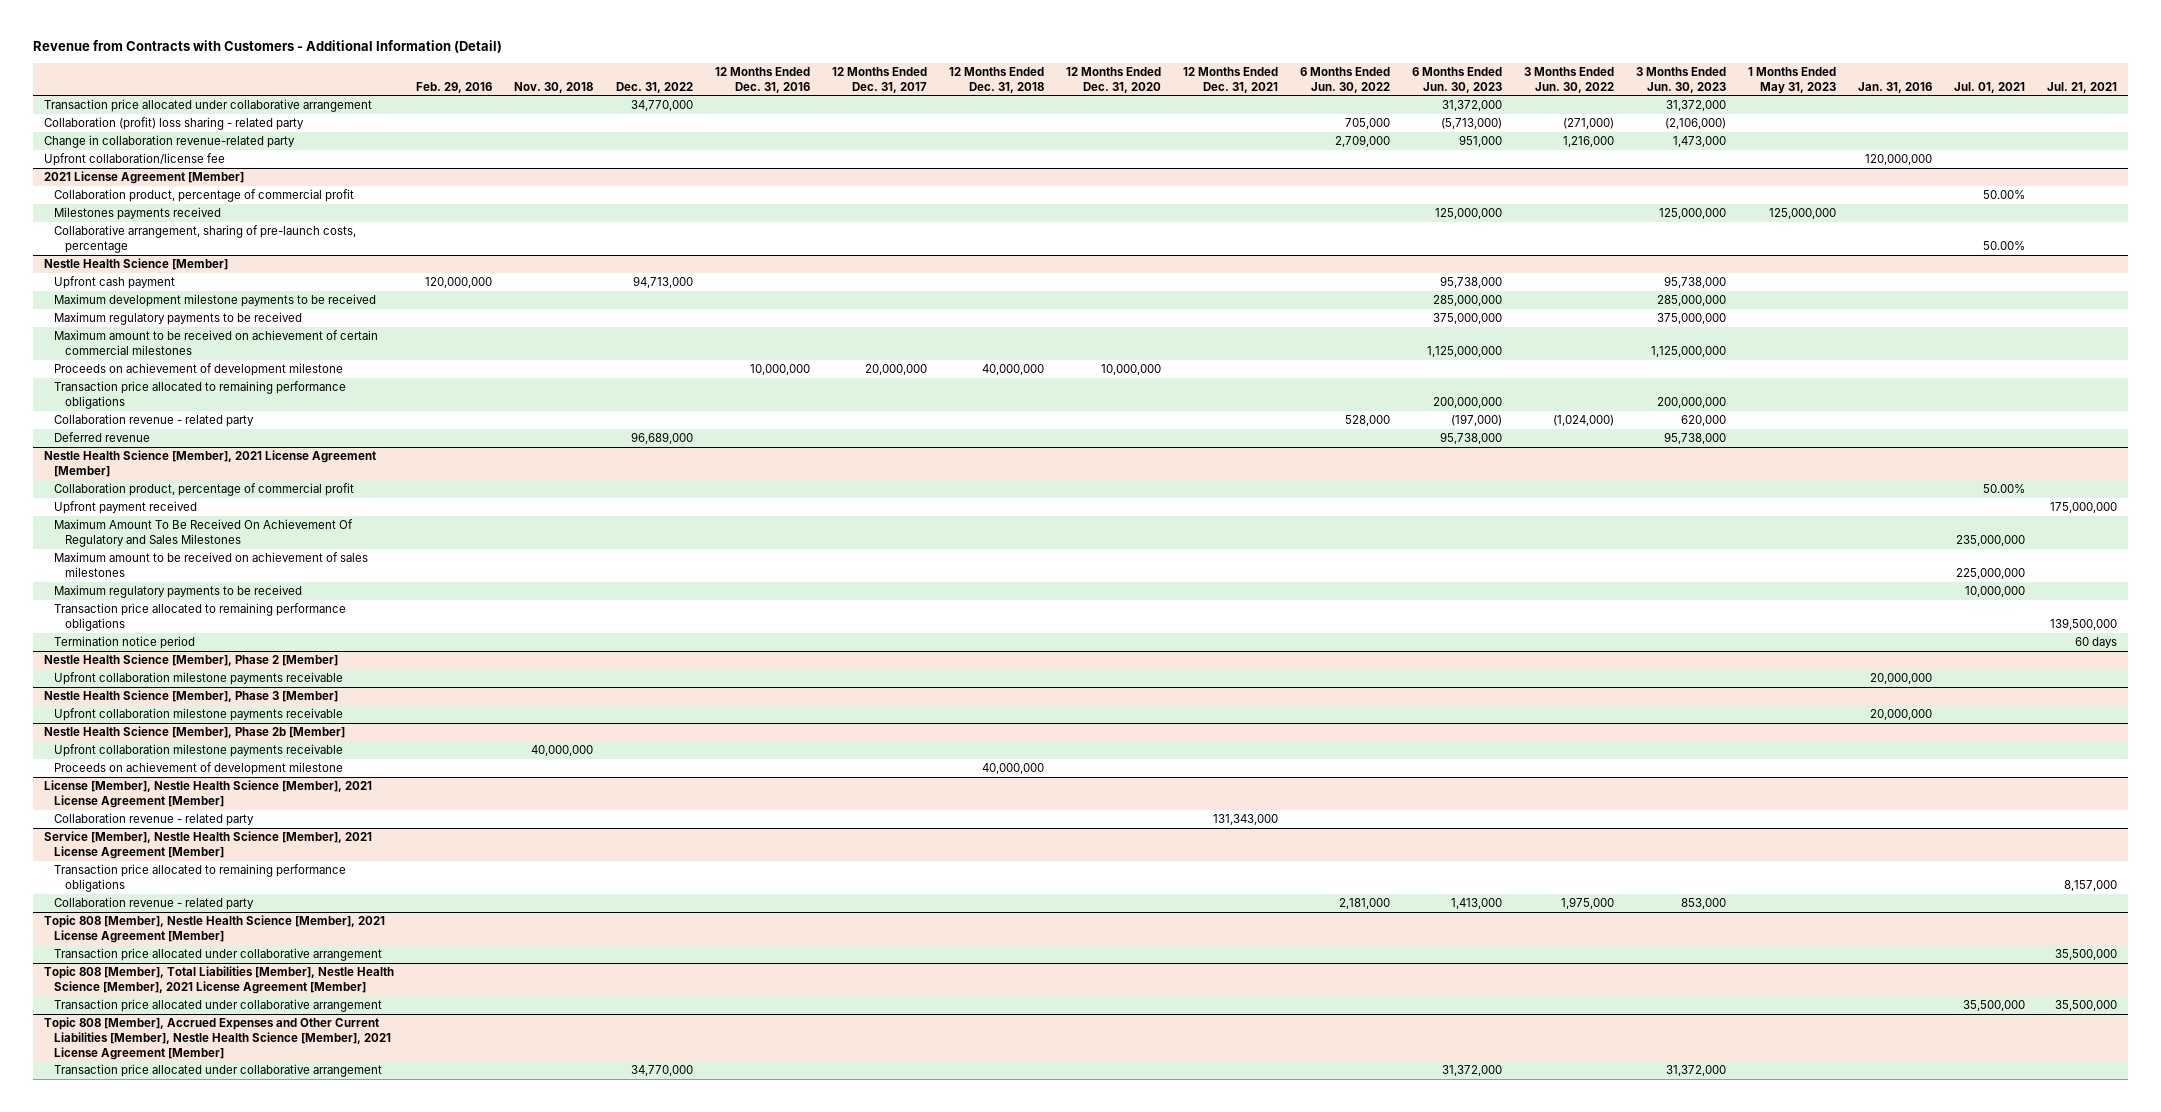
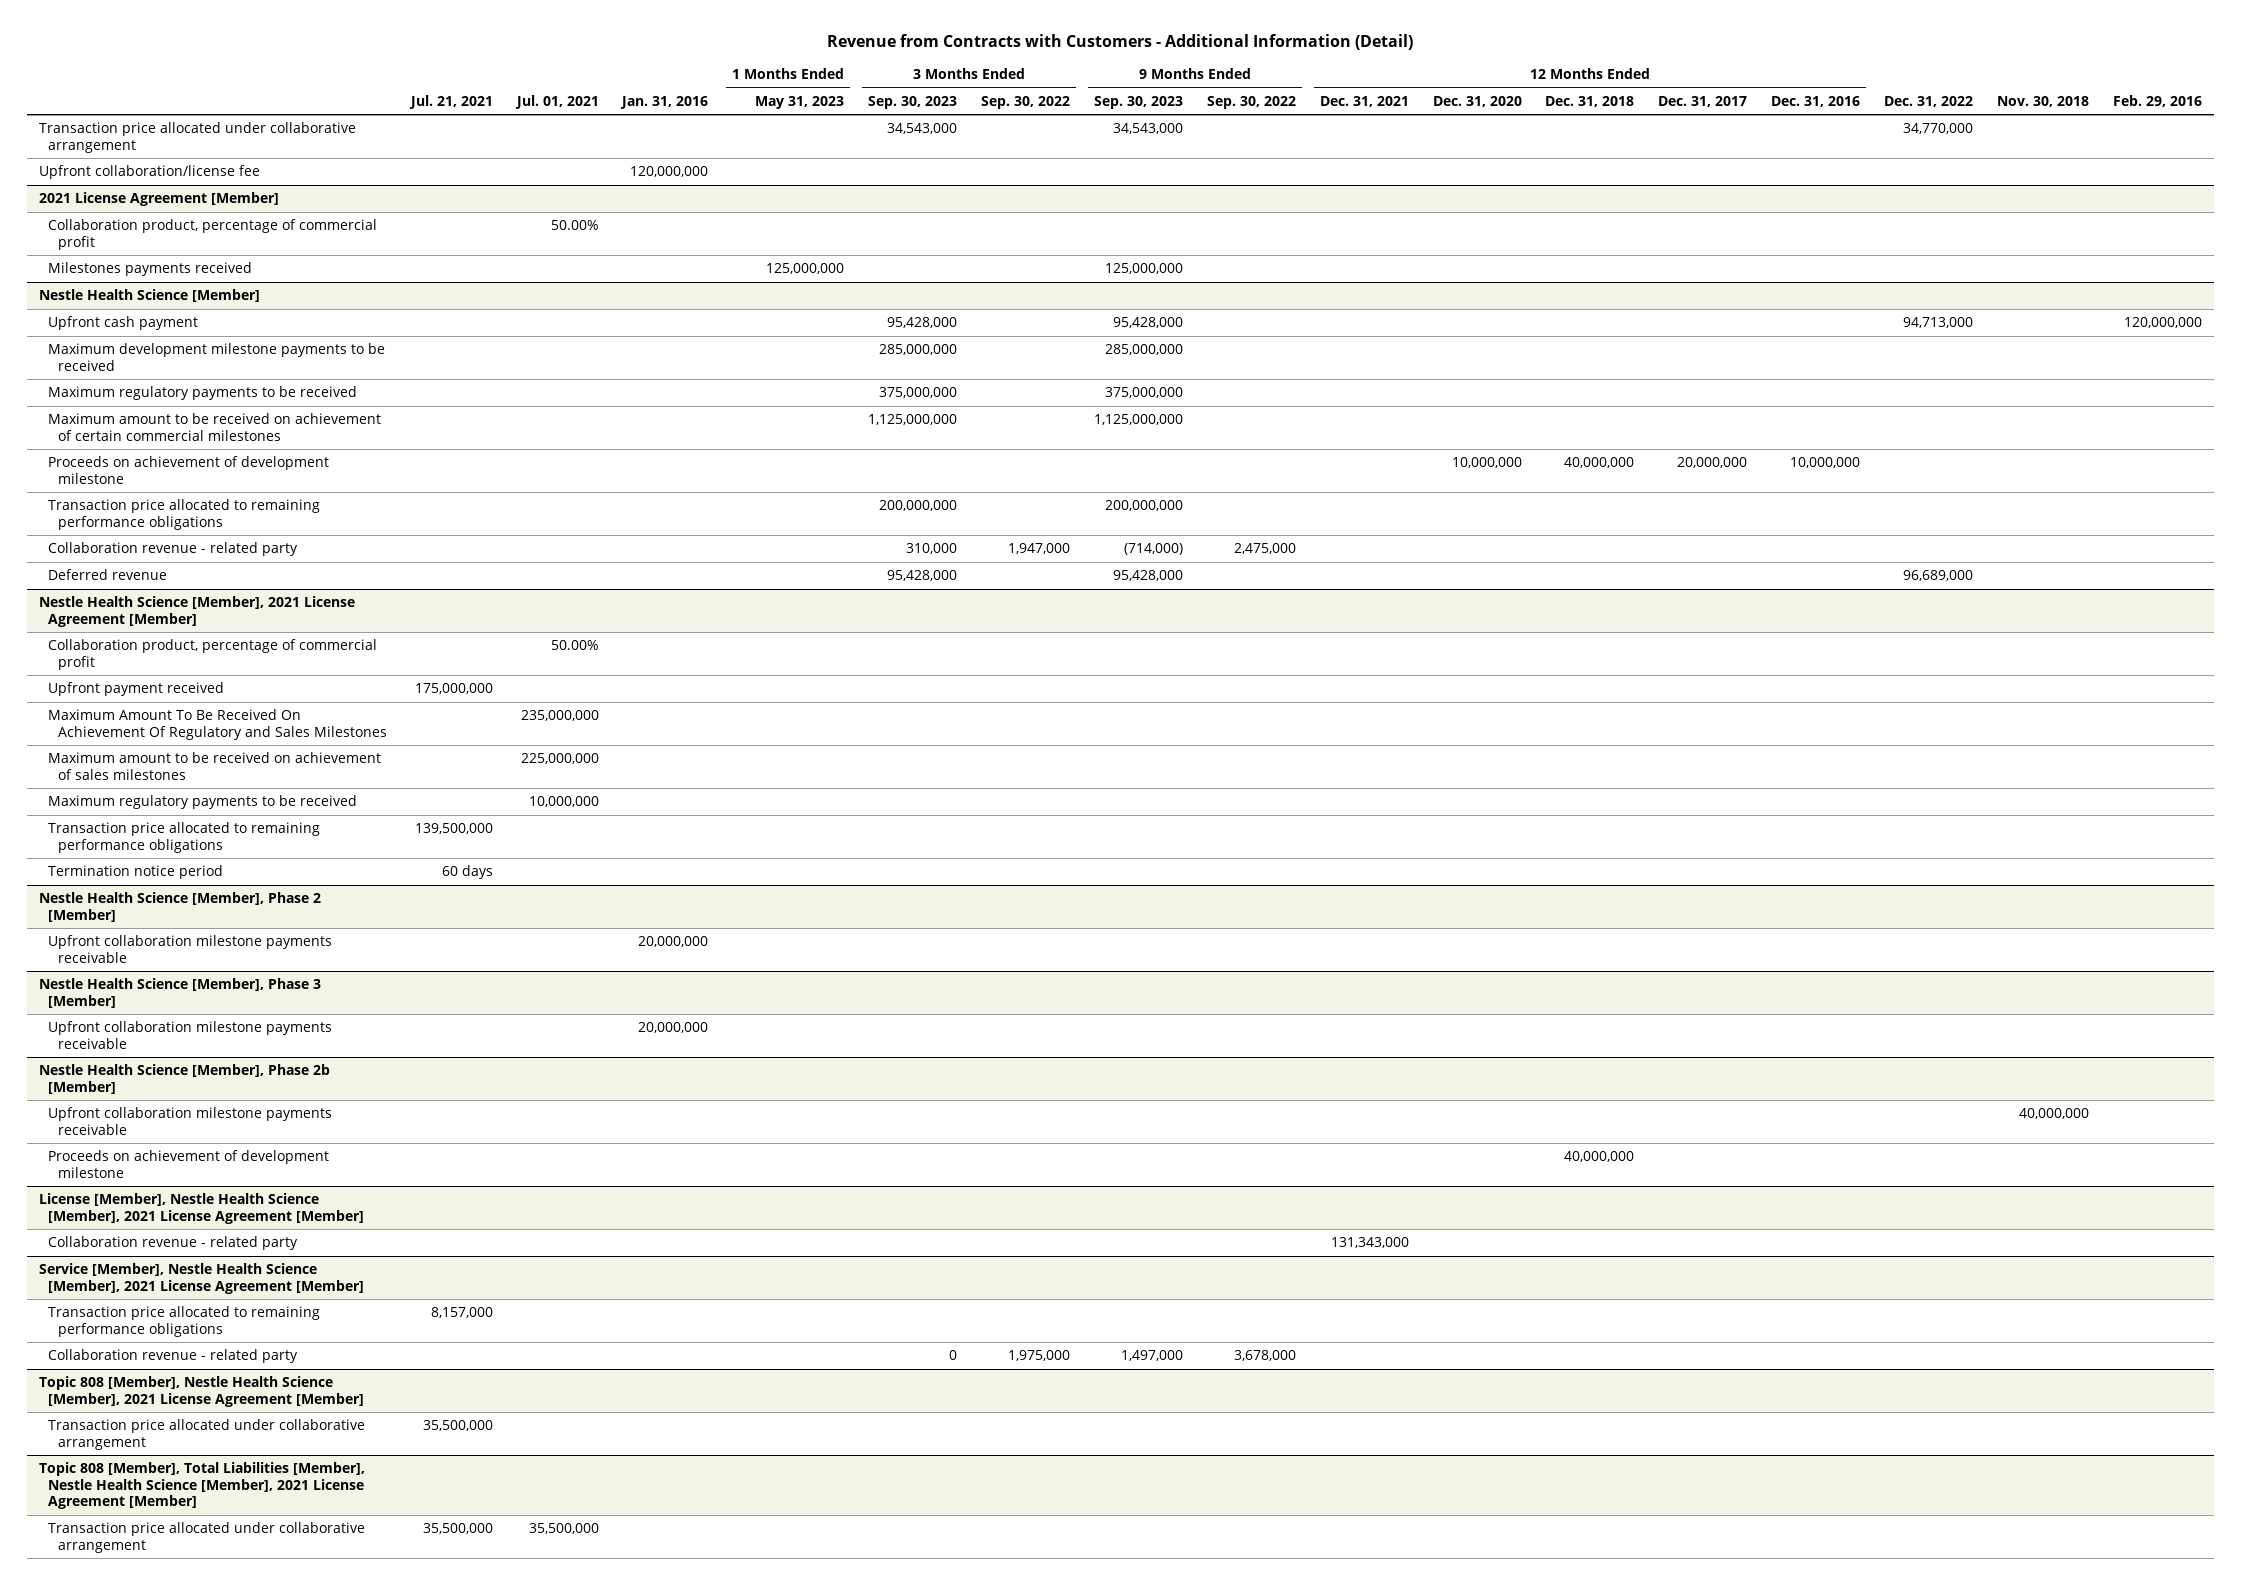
- | Feb. 29, 2016 | Nov. 30, 2018 | Dec. 31, 2022 | 12 Months Ended Dec. 31, 2016 | 12 Months Ended Dec. 31, 2017 | 12 Months Ended Dec. 31, 2018 | 12 Months Ended Dec. 31, 2020 | 12 Months Ended Dec. 31, 2021 | 6 Months Ended Jun. 30, 2022 | 6 Months Ended Jun. 30, 2023 | 3 Months Ended Jun. 30, 2022 | 3 Months Ended Jun. 30, 2023 | 1 Months Ended May 31, 2023 | Jan. 31, 2016 | Jul. 01, 2021 | Jul. 21, 2021
+ | Jul. 21, 2021 | Jul. 01, 2021 | Jan. 31, 2016 | 1 Months Ended May 31, 2023 | 3 Months Ended Sep. 30, 2023 | 3 Months Ended Sep. 30, 2022 | 9 Months Ended Sep. 30, 2023 | 9 Months Ended Sep. 30, 2022 | 12 Months Ended Dec. 31, 2021 | 12 Months Ended Dec. 31, 2020 | 12 Months Ended Dec. 31, 2018 | 12 Months Ended Dec. 31, 2017 | 12 Months Ended Dec. 31, 2016 | Dec. 31, 2022 | Nov. 30, 2018 | Feb. 29, 2016
- Collaboration (profit) loss sharing - related party | | | | | | | | | 705,000 | (5,713,000) | (271,000) | (2,106,000) | | | |
- Change in collaboration revenue-related party | | | | | | | | | 2,709,000 | 951,000 | 1,216,000 | 1,473,000 | | | |
@ 2021 License Agreement [Member]
- Collaborative arrangement, sharing of pre-launch costs, percentage | | | | | | | | | | | | | | | 50.00% |
- Topic 808 [Member], Accrued Expenses and Other Current Liabilities [Member], Nestle Health Science [Member], 2021 License Agreement [Member]
- Transaction price allocated under collaborative arrangement | | | 34,770,000 | | | | | | | 31,372,000 | | 31,372,000 | | | |

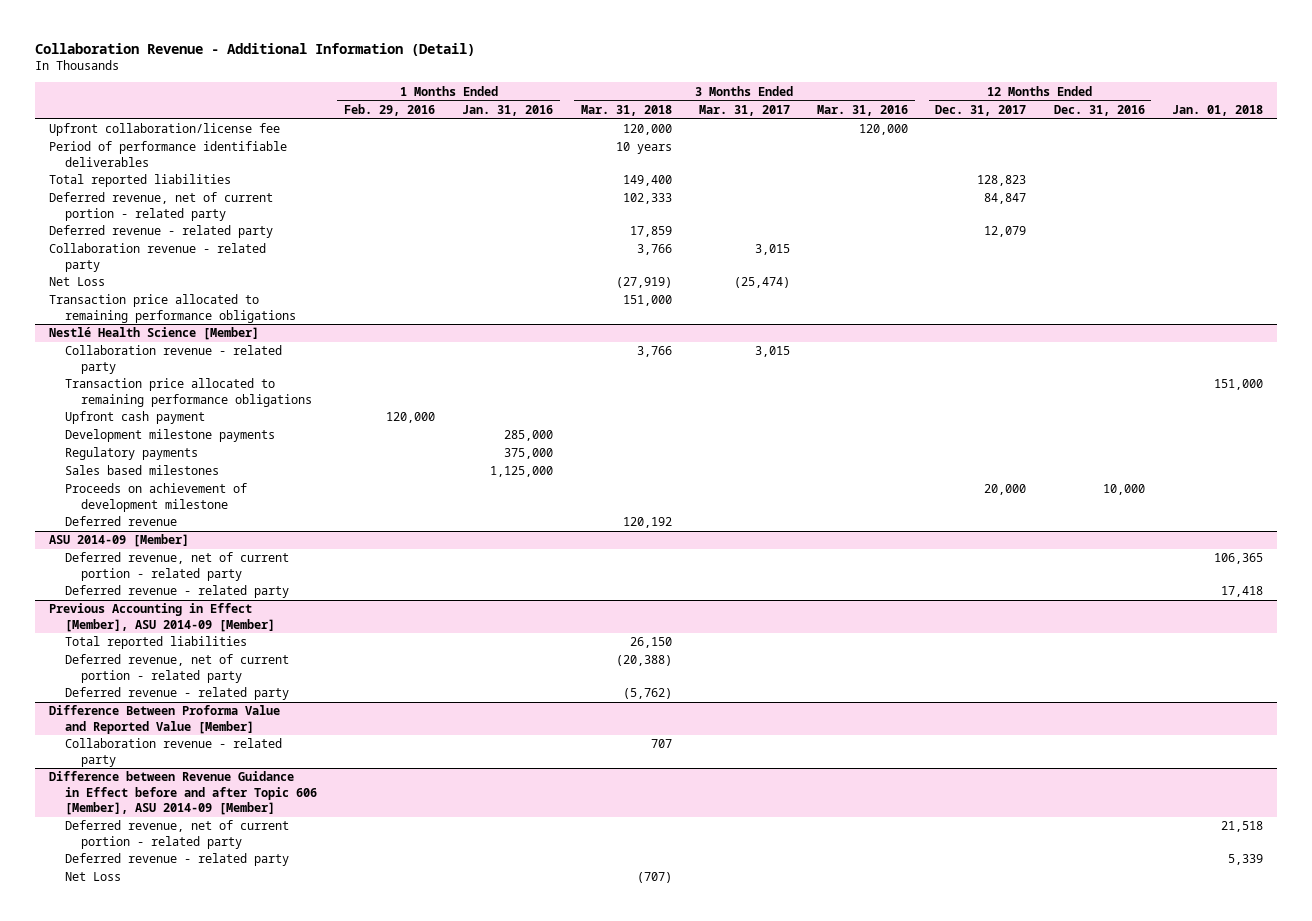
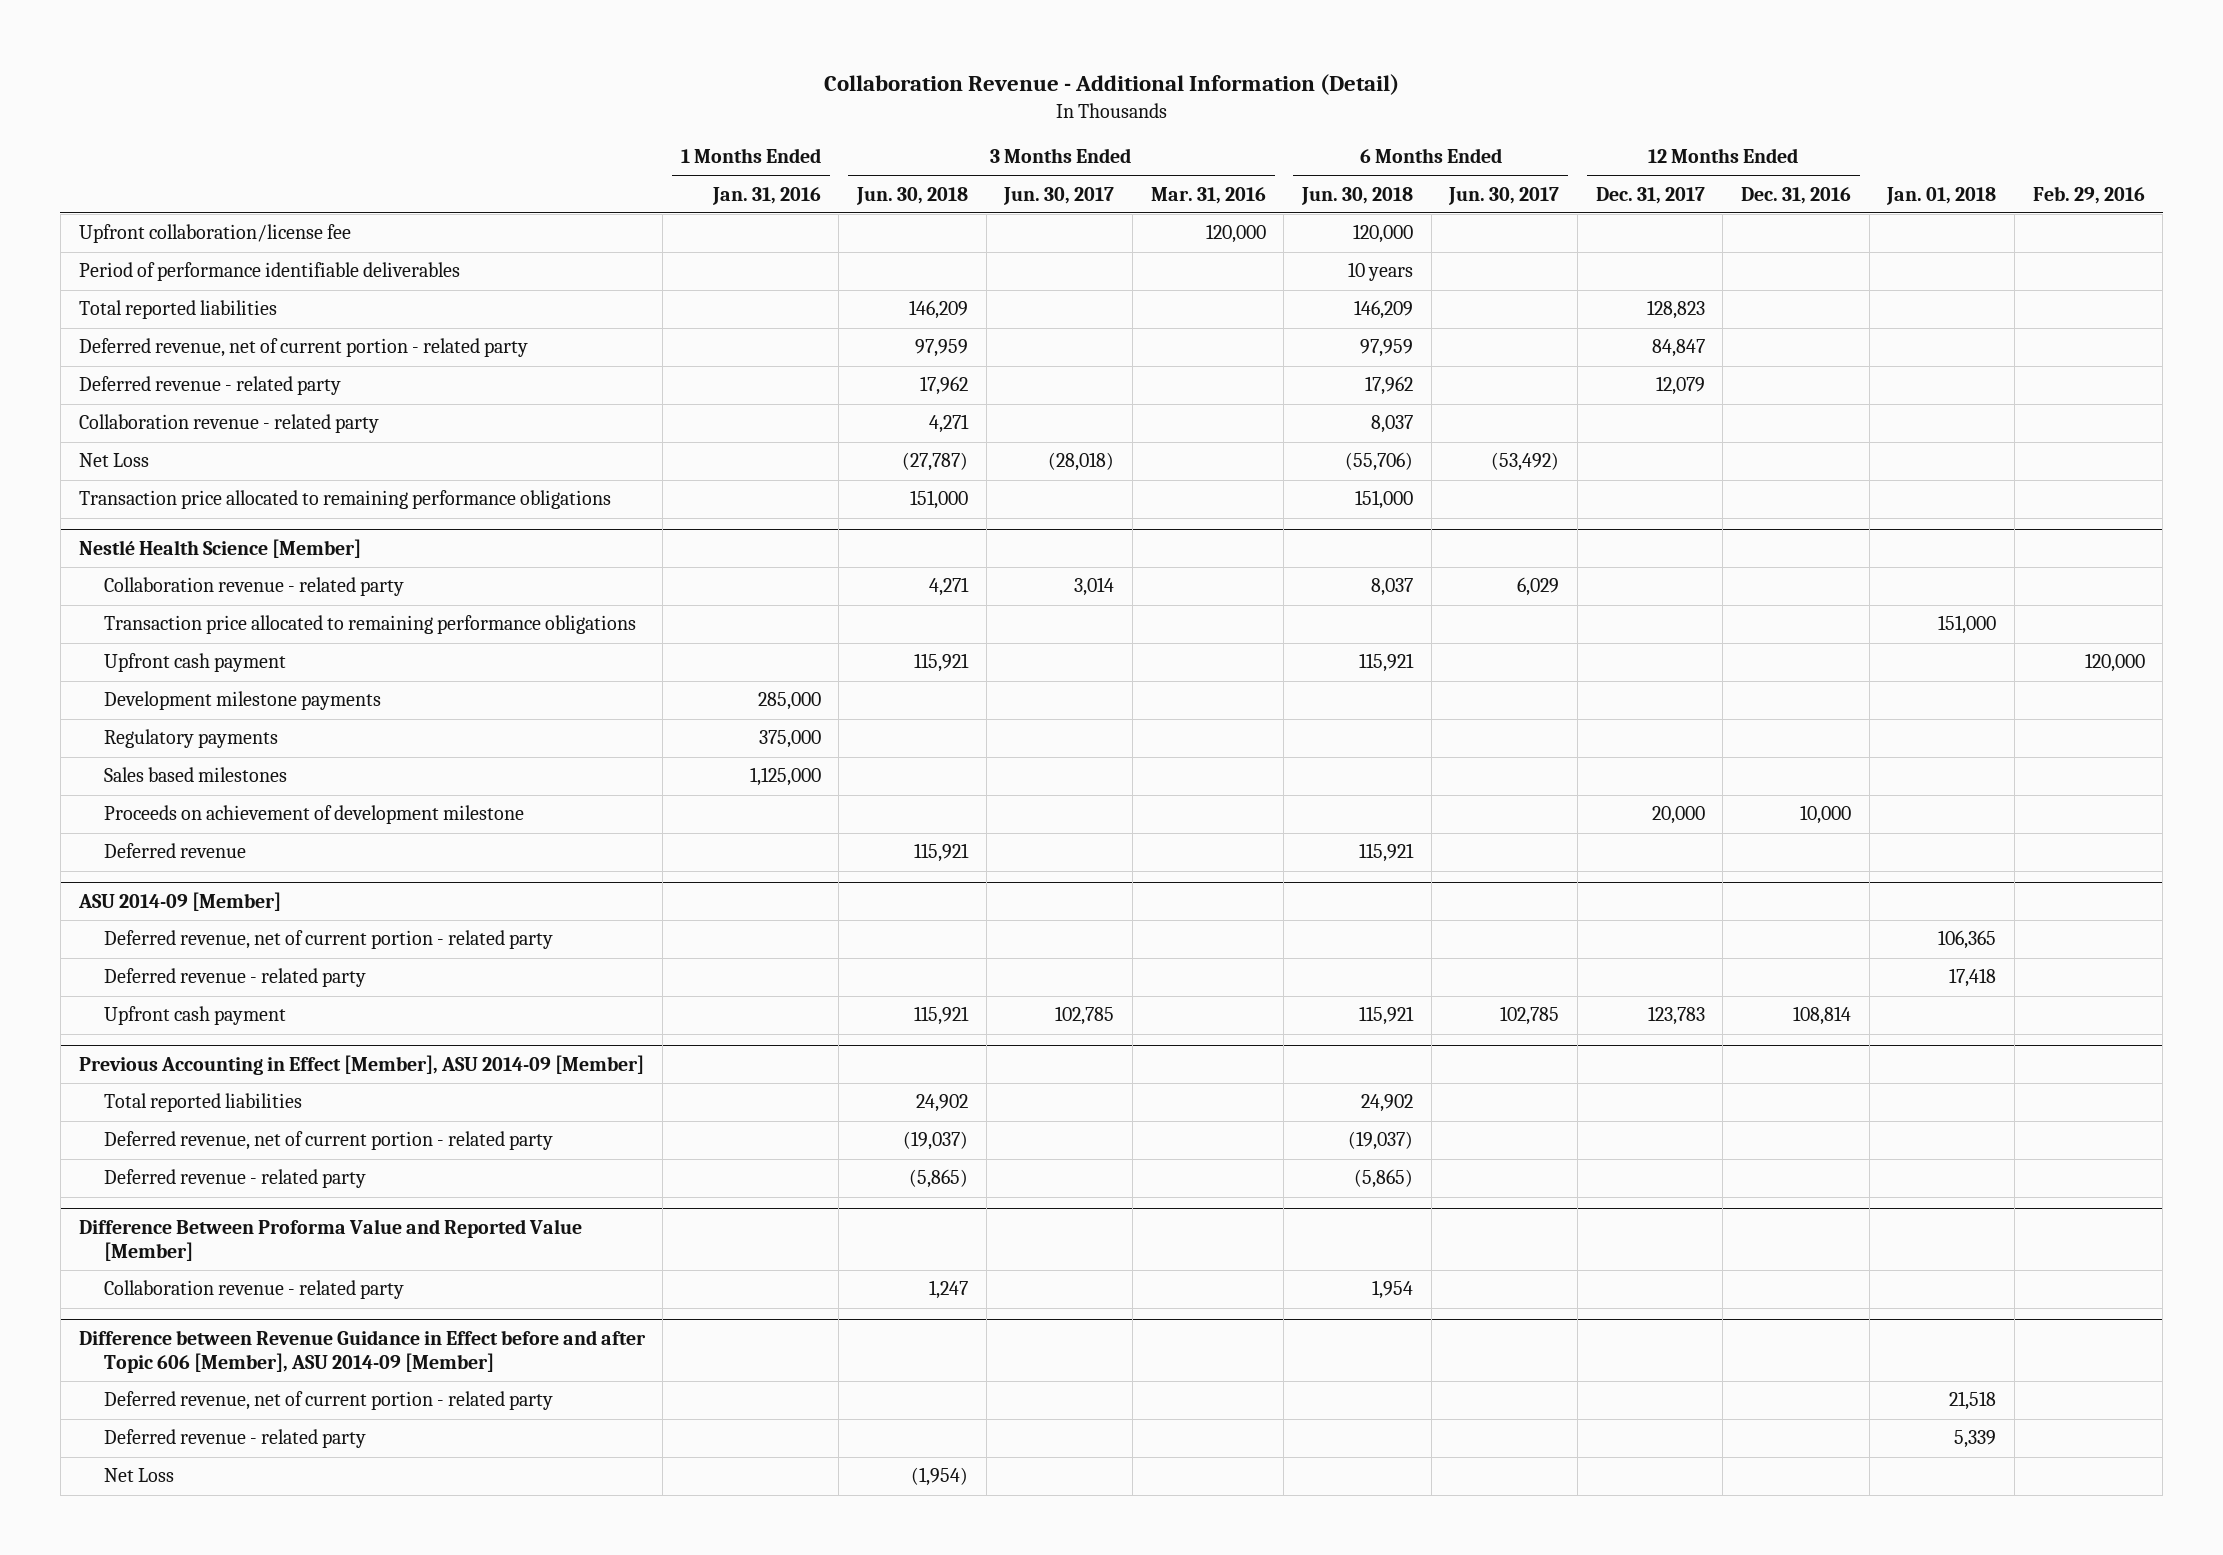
- | 1 Months Ended Feb. 29, 2016 | 1 Months Ended Jan. 31, 2016 | 3 Months Ended Mar. 31, 2018 | 3 Months Ended Mar. 31, 2017 | 3 Months Ended Mar. 31, 2016 | 12 Months Ended Dec. 31, 2017 | 12 Months Ended Dec. 31, 2016 | Jan. 01, 2018
+ | 1 Months Ended Jan. 31, 2016 | 3 Months Ended Jun. 30, 2018 | 3 Months Ended Jun. 30, 2017 | 3 Months Ended Mar. 31, 2016 | 6 Months Ended Jun. 30, 2018 | 6 Months Ended Jun. 30, 2017 | 12 Months Ended Dec. 31, 2017 | 12 Months Ended Dec. 31, 2016 | Jan. 01, 2018 | Feb. 29, 2016
@ ASU 2014-09 [Member]
+ Upfront cash payment | | 115,921 | 102,785 | | 115,921 | 102,785 | 123,783 | 108,814 | |

